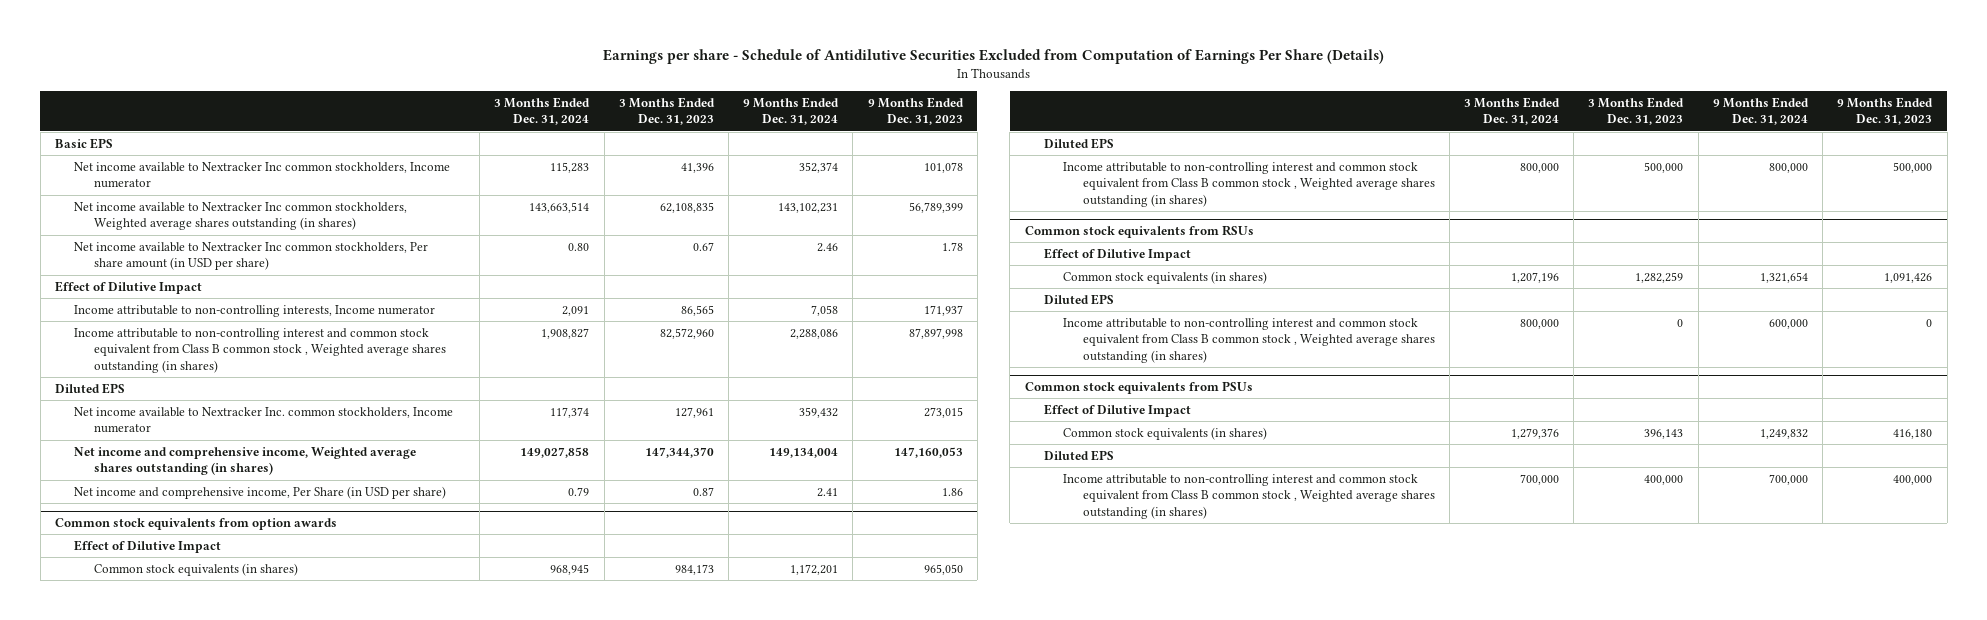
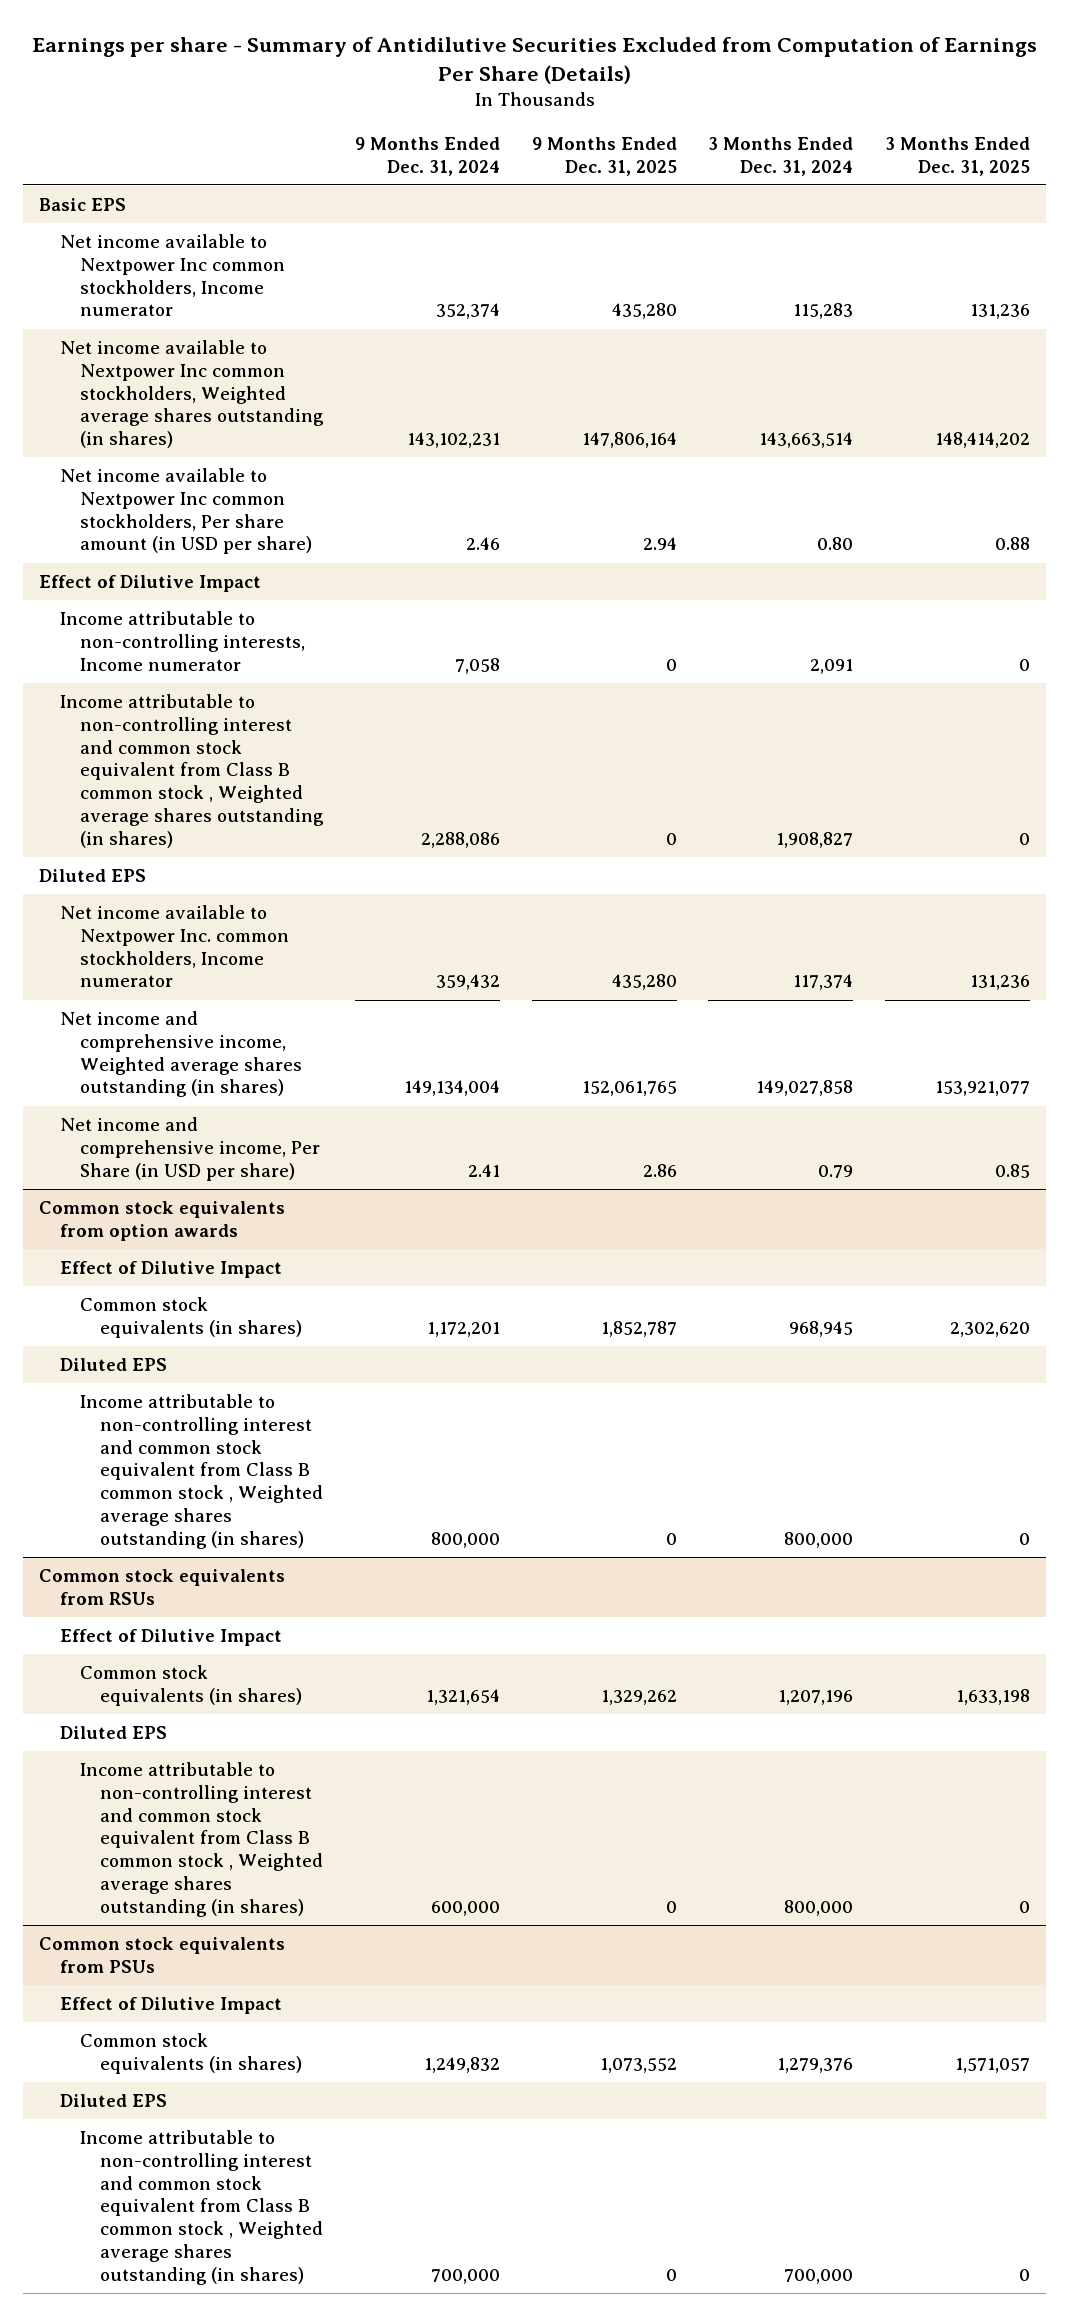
- Earnings per share - Schedule of Antidilutive Securities Excluded from Computation of Earnings Per Share (Details)
+ Earnings per share - Summary of Antidilutive Securities Excluded from Computation of Earnings Per Share (Details)
- | 3 Months Ended Dec. 31, 2024 | 3 Months Ended Dec. 31, 2023 | 9 Months Ended Dec. 31, 2024 | 9 Months Ended Dec. 31, 2023
+ | 9 Months Ended Dec. 31, 2024 | 9 Months Ended Dec. 31, 2025 | 3 Months Ended Dec. 31, 2024 | 3 Months Ended Dec. 31, 2025
- Net income available to Nextracker Inc common stockholders, Income numerator | 115,283 | 41,396 | 352,374 | 101,078
- Net income available to Nextracker Inc common stockholders, Weighted average shares outstanding (in shares) | 143,663,514 | 62,108,835 | 143,102,231 | 56,789,399
- Net income available to Nextracker Inc common stockholders, Per share amount (in USD per share) | 0.80 | 0.67 | 2.46 | 1.78
+ Net income available to Nextpower Inc common stockholders, Income numerator | 352,374 | 435,280 | 115,283 | 131,236
+ Net income available to Nextpower Inc common stockholders, Weighted average shares outstanding (in shares) | 143,102,231 | 147,806,164 | 143,663,514 | 148,414,202
+ Net income available to Nextpower Inc common stockholders, Per share amount (in USD per share) | 2.46 | 2.94 | 0.80 | 0.88
- Net income available to Nextracker Inc. common stockholders, Income numerator | 117,374 | 127,961 | 359,432 | 273,015
+ Net income available to Nextpower Inc. common stockholders, Income numerator | 359,432 | 435,280 | 117,374 | 131,236

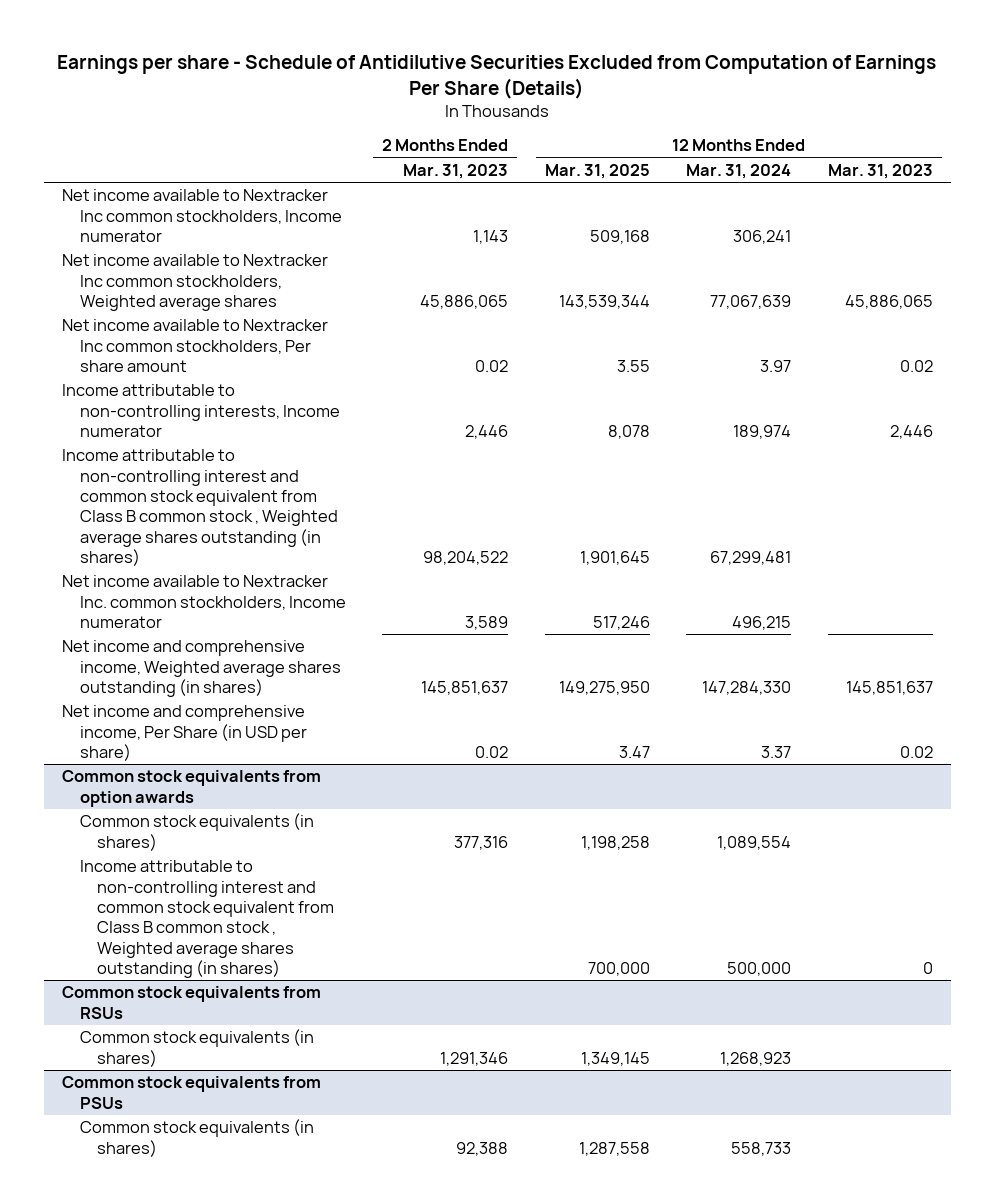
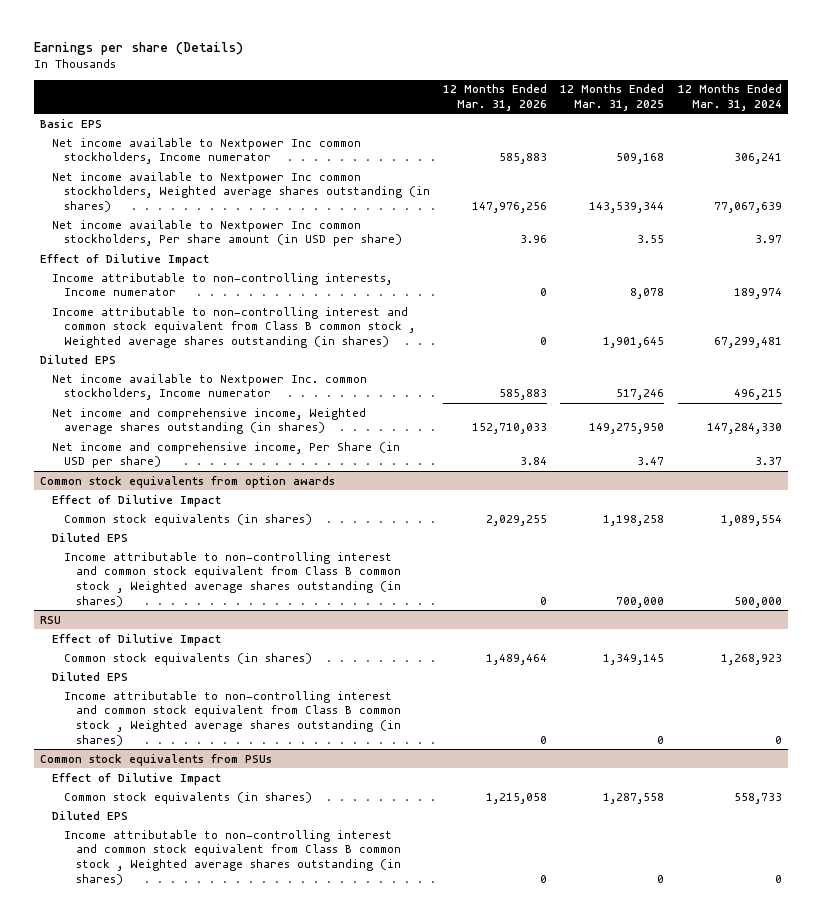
- Earnings per share - Schedule of Antidilutive Securities Excluded from Computation of Earnings Per Share (Details)
+ Earnings per share (Details)
- | 2 Months Ended Mar. 31, 2023 | 12 Months Ended Mar. 31, 2025 | 12 Months Ended Mar. 31, 2024 | 12 Months Ended Mar. 31, 2023
+ | 12 Months Ended Mar. 31, 2026 | 12 Months Ended Mar. 31, 2025 | 12 Months Ended Mar. 31, 2024
- Net income available to Nextracker Inc common stockholders, Income numerator | 1,143 | 509,168 | 306,241 |
- Net income available to Nextracker Inc common stockholders, Weighted average shares | 45,886,065 | 143,539,344 | 77,067,639 | 45,886,065
- Net income available to Nextracker Inc common stockholders, Per share amount | 0.02 | 3.55 | 3.97 | 0.02
+ Basic EPS
+ Net income available to Nextpower Inc common stockholders, Income numerator | 585,883 | 509,168 | 306,241
+ Net income available to Nextpower Inc common stockholders, Weighted average shares outstanding (in shares) | 147,976,256 | 143,539,344 | 77,067,639
+ Net income available to Nextpower Inc common stockholders, Per share amount (in USD per share) | 3.96 | 3.55 | 3.97
+ Effect of Dilutive Impact
- Net income available to Nextracker Inc. common stockholders, Income numerator | 3,589 | 517,246 | 496,215 |
+ Diluted EPS
+ Net income available to Nextpower Inc. common stockholders, Income numerator | 585,883 | 517,246 | 496,215
@ Common stock equivalents from option awards
+ Effect of Dilutive Impact
+ Diluted EPS
- Common stock equivalents from RSUs
+ RSU
+ Effect of Dilutive Impact
+ Diluted EPS
+ Income attributable to non-controlling interest and common stock equivalent from Class B common stock , Weighted average shares outstanding (in shares) | 0 | 0 | 0
@ Common stock equivalents from PSUs
+ Effect of Dilutive Impact
+ Diluted EPS
+ Income attributable to non-controlling interest and common stock equivalent from Class B common stock , Weighted average shares outstanding (in shares) | 0 | 0 | 0

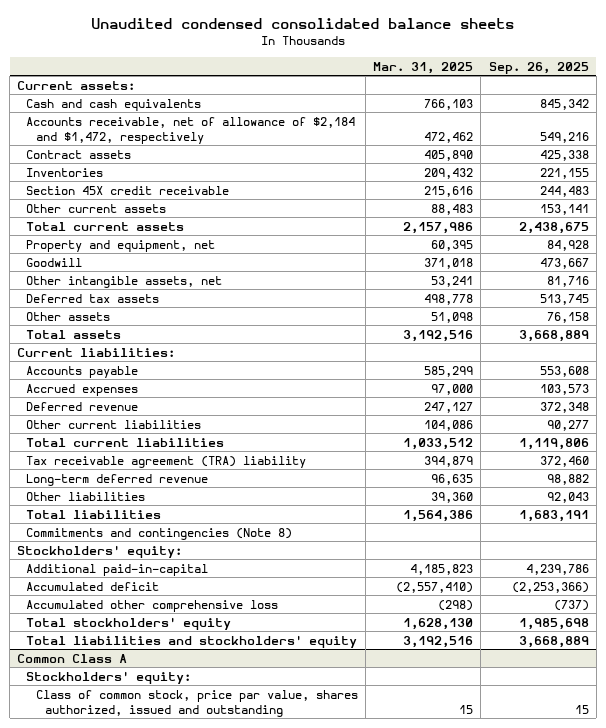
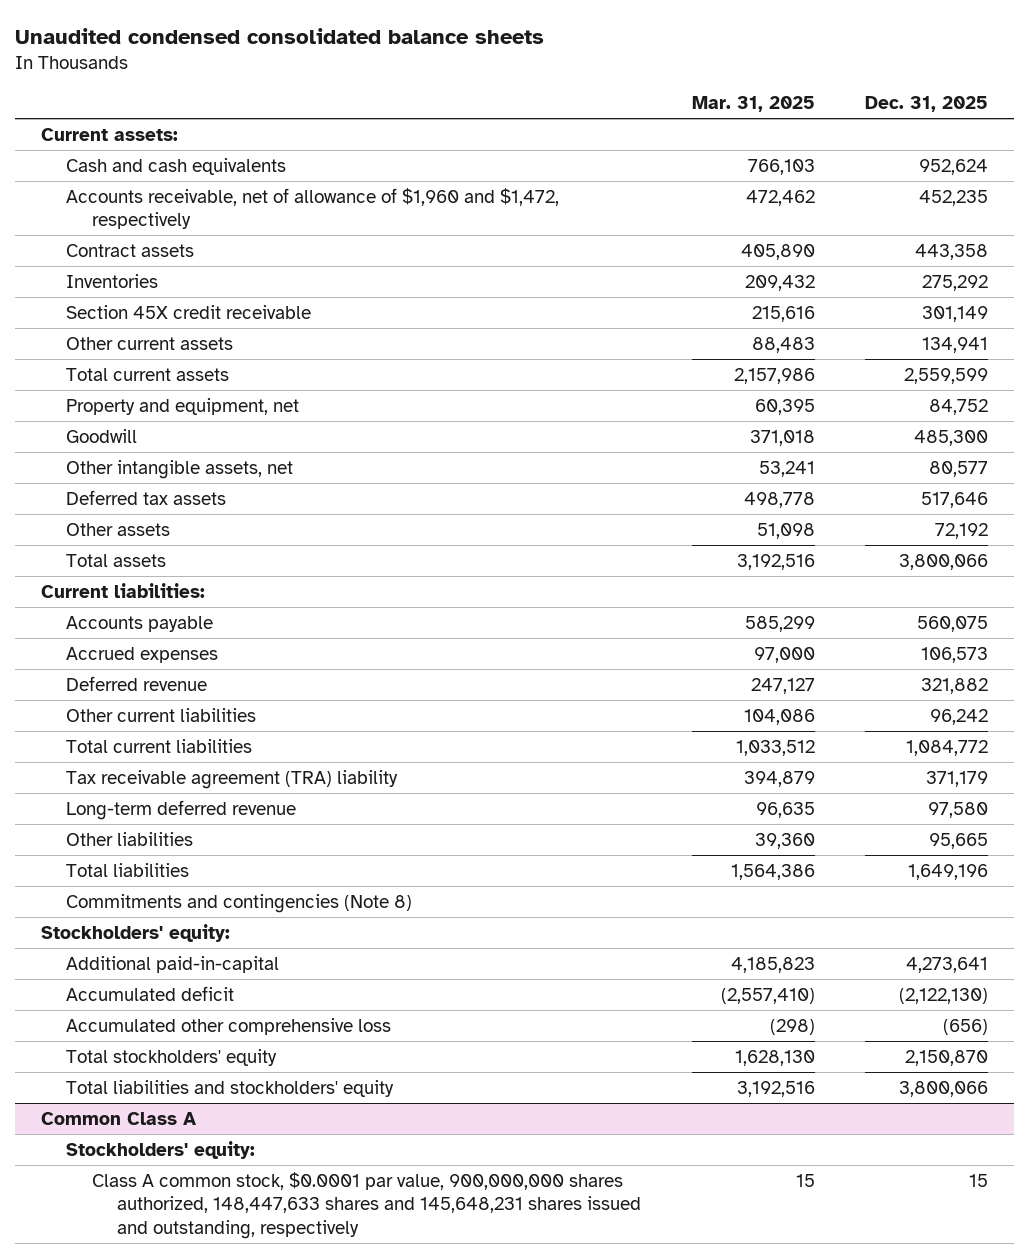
- | Mar. 31, 2025 | Sep. 26, 2025
+ | Mar. 31, 2025 | Dec. 31, 2025
- Accounts receivable, net of allowance of $2,184 and $1,472, respectively | 472,462 | 549,216
+ Accounts receivable, net of allowance of $1,960 and $1,472, respectively | 472,462 | 452,235
@ Common Class A
- Class of common stock, price par value, shares authorized, issued and outstanding | 15 | 15
+ Class A common stock, $0.0001 par value, 900,000,000 shares authorized, 148,447,633 shares and 145,648,231 shares issued and outstanding, respectively | 15 | 15

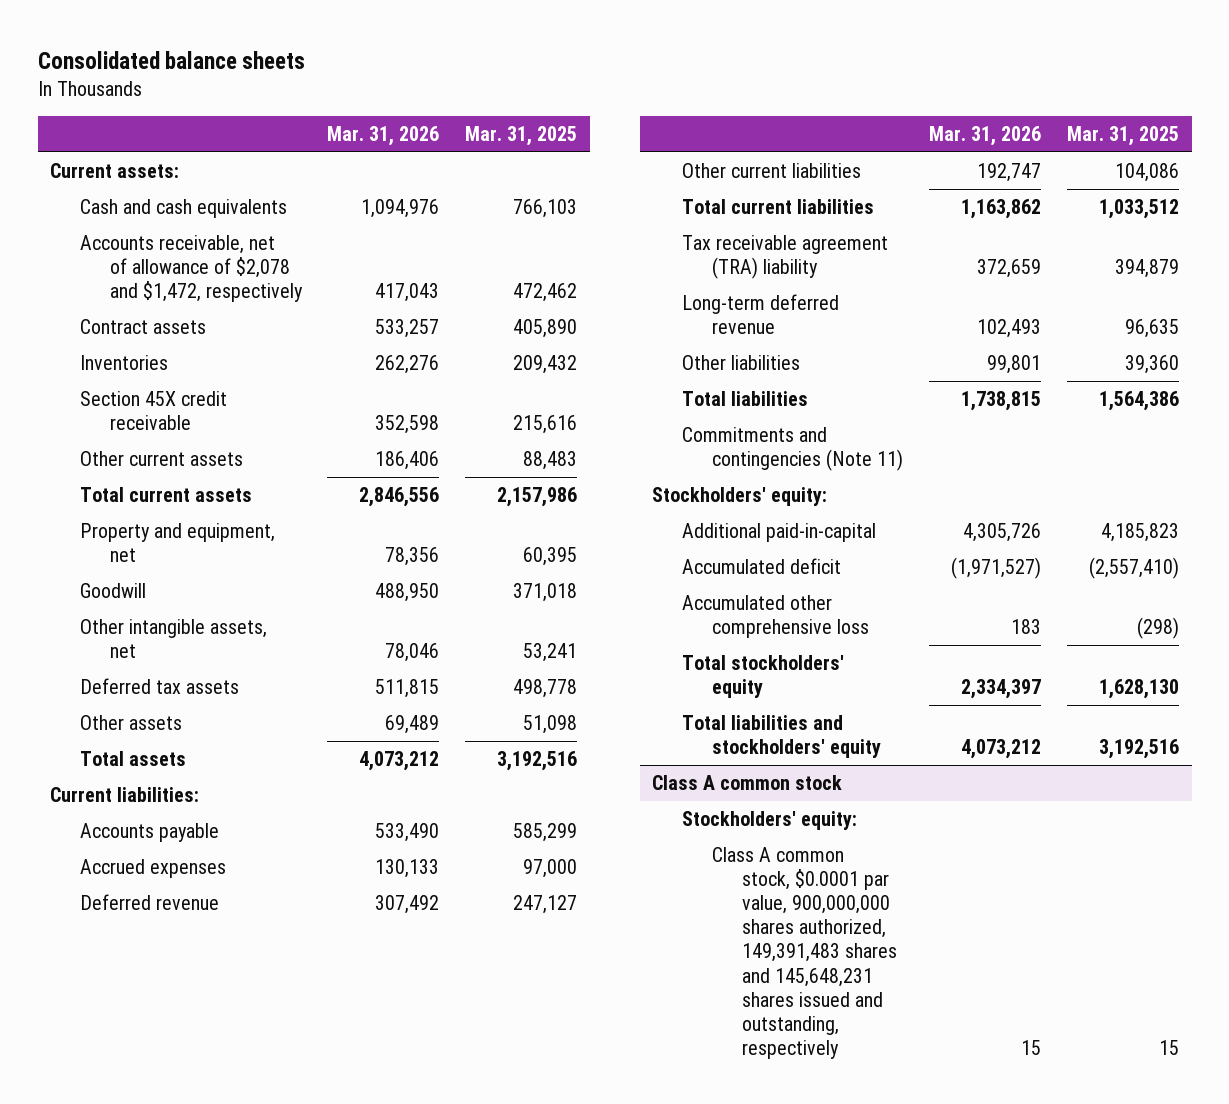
- Unaudited condensed consolidated balance sheets
+ Consolidated balance sheets
- | Mar. 31, 2025 | Dec. 31, 2025
+ | Mar. 31, 2026 | Mar. 31, 2025
- Accounts receivable, net of allowance of $1,960 and $1,472, respectively | 472,462 | 452,235
+ Accounts receivable, net of allowance of $2,078 and $1,472, respectively | 417,043 | 472,462
- Commitments and contingencies (Note 8)
+ Commitments and contingencies (Note 11)
- Common Class A
+ Class A common stock
- Class A common stock, $0.0001 par value, 900,000,000 shares authorized, 148,447,633 shares and 145,648,231 shares issued and outstanding, respectively | 15 | 15
+ Class A common stock, $0.0001 par value, 900,000,000 shares authorized, 149,391,483 shares and 145,648,231 shares issued and outstanding, respectively | 15 | 15

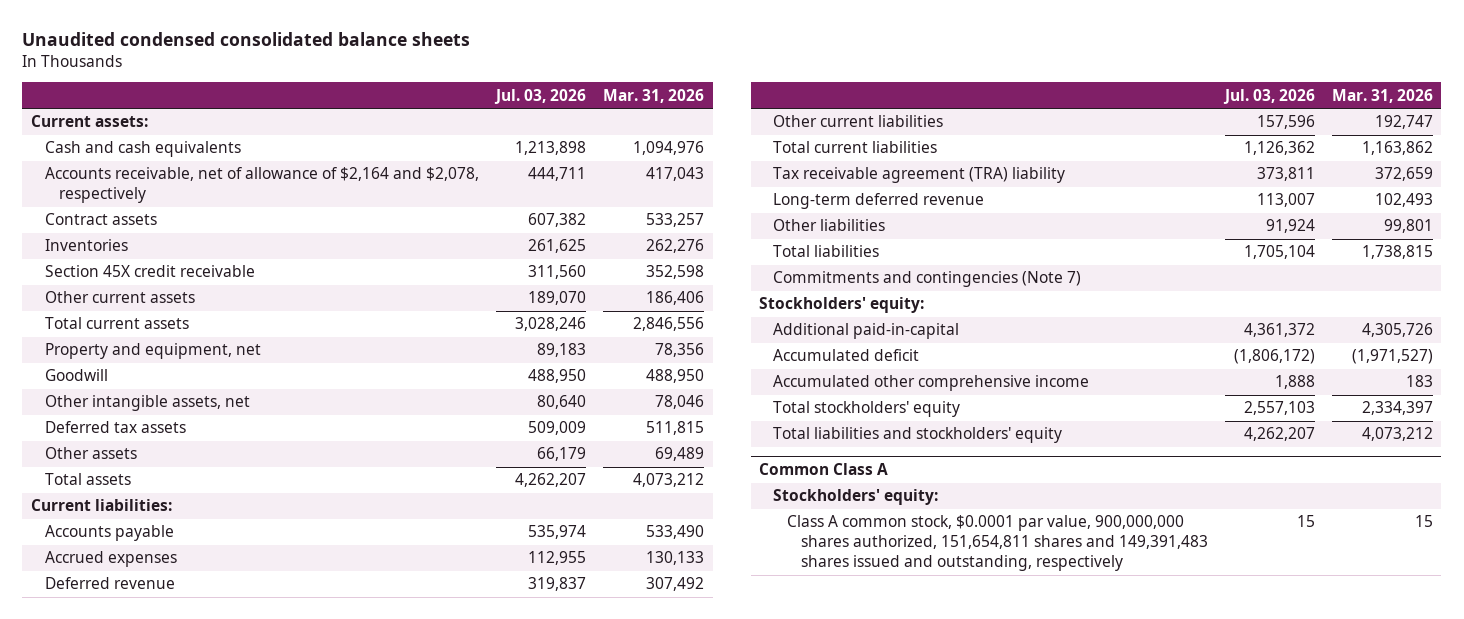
- Consolidated balance sheets
+ Unaudited condensed consolidated balance sheets
- | Mar. 31, 2026 | Mar. 31, 2025
+ | Jul. 03, 2026 | Mar. 31, 2026
- Accounts receivable, net of allowance of $2,078 and $1,472, respectively | 417,043 | 472,462
+ Accounts receivable, net of allowance of $2,164 and $2,078, respectively | 444,711 | 417,043
- Commitments and contingencies (Note 11)
+ Commitments and contingencies (Note 7)
- Accumulated other comprehensive loss | 183 | (298)
+ Accumulated other comprehensive income | 1,888 | 183
- Class A common stock
+ Common Class A
- Class A common stock, $0.0001 par value, 900,000,000 shares authorized, 149,391,483 shares and 145,648,231 shares issued and outstanding, respectively | 15 | 15
+ Class A common stock, $0.0001 par value, 900,000,000 shares authorized, 151,654,811 shares and 149,391,483 shares issued and outstanding, respectively | 15 | 15

